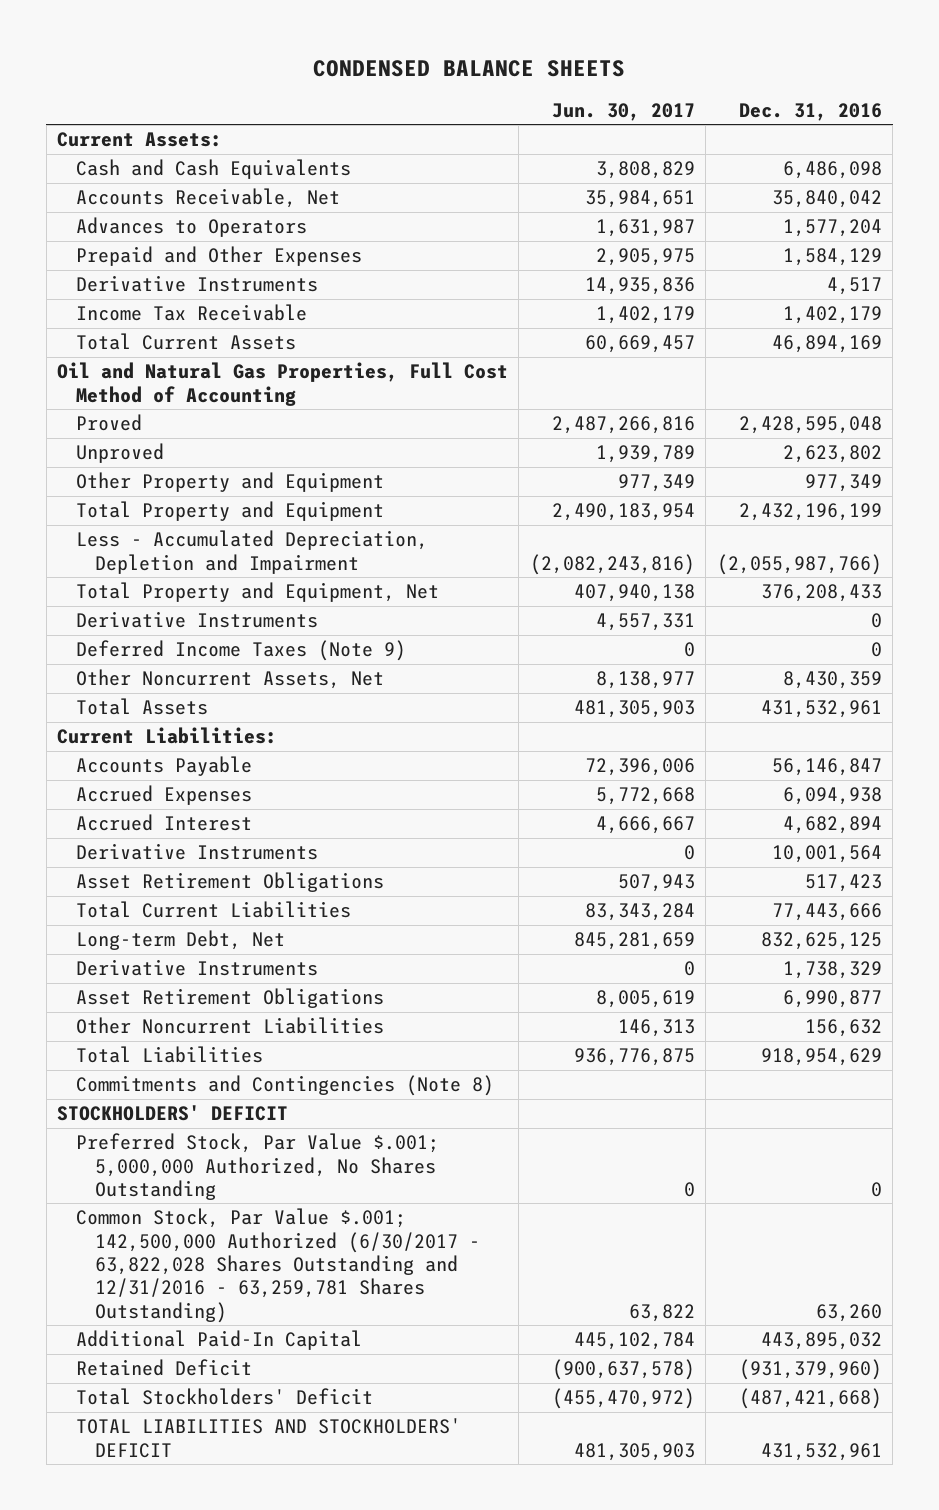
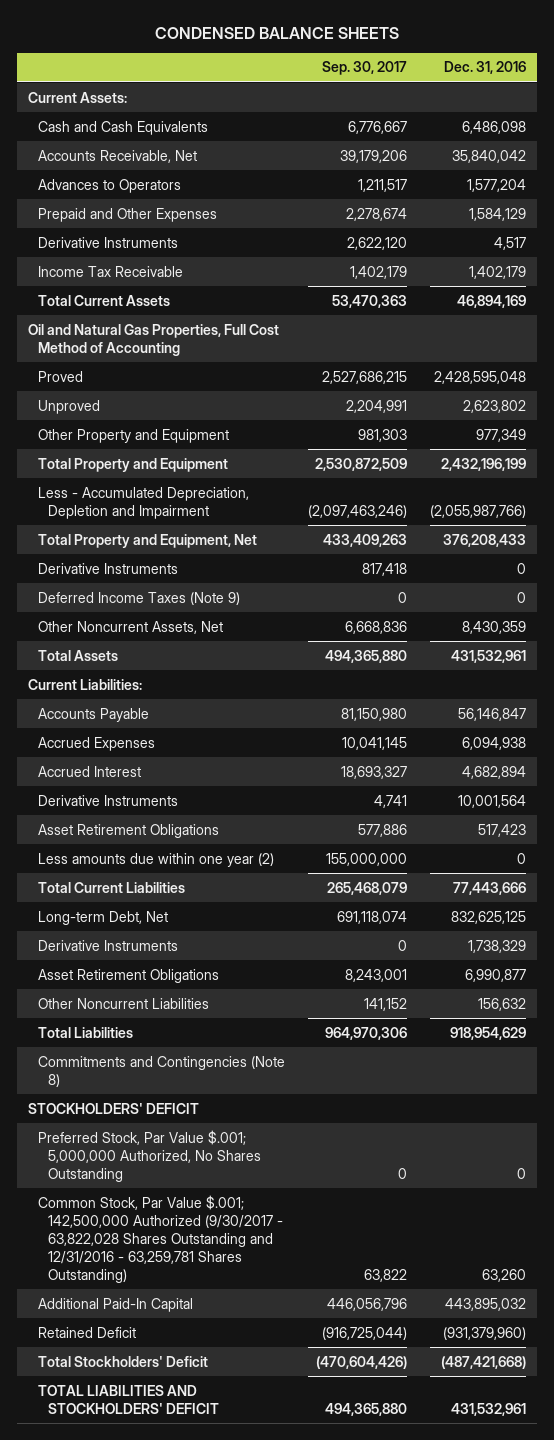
- | Jun. 30, 2017 | Dec. 31, 2016
+ | Sep. 30, 2017 | Dec. 31, 2016
+ Less amounts due within one year (2) | 155,000,000 | 0
- Common Stock, Par Value $.001; 142,500,000 Authorized (6/30/2017 - 63,822,028 Shares Outstanding and 12/31/2016 - 63,259,781 Shares Outstanding) | 63,822 | 63,260
+ Common Stock, Par Value $.001; 142,500,000 Authorized (9/30/2017 - 63,822,028 Shares Outstanding and 12/31/2016 - 63,259,781 Shares Outstanding) | 63,822 | 63,260

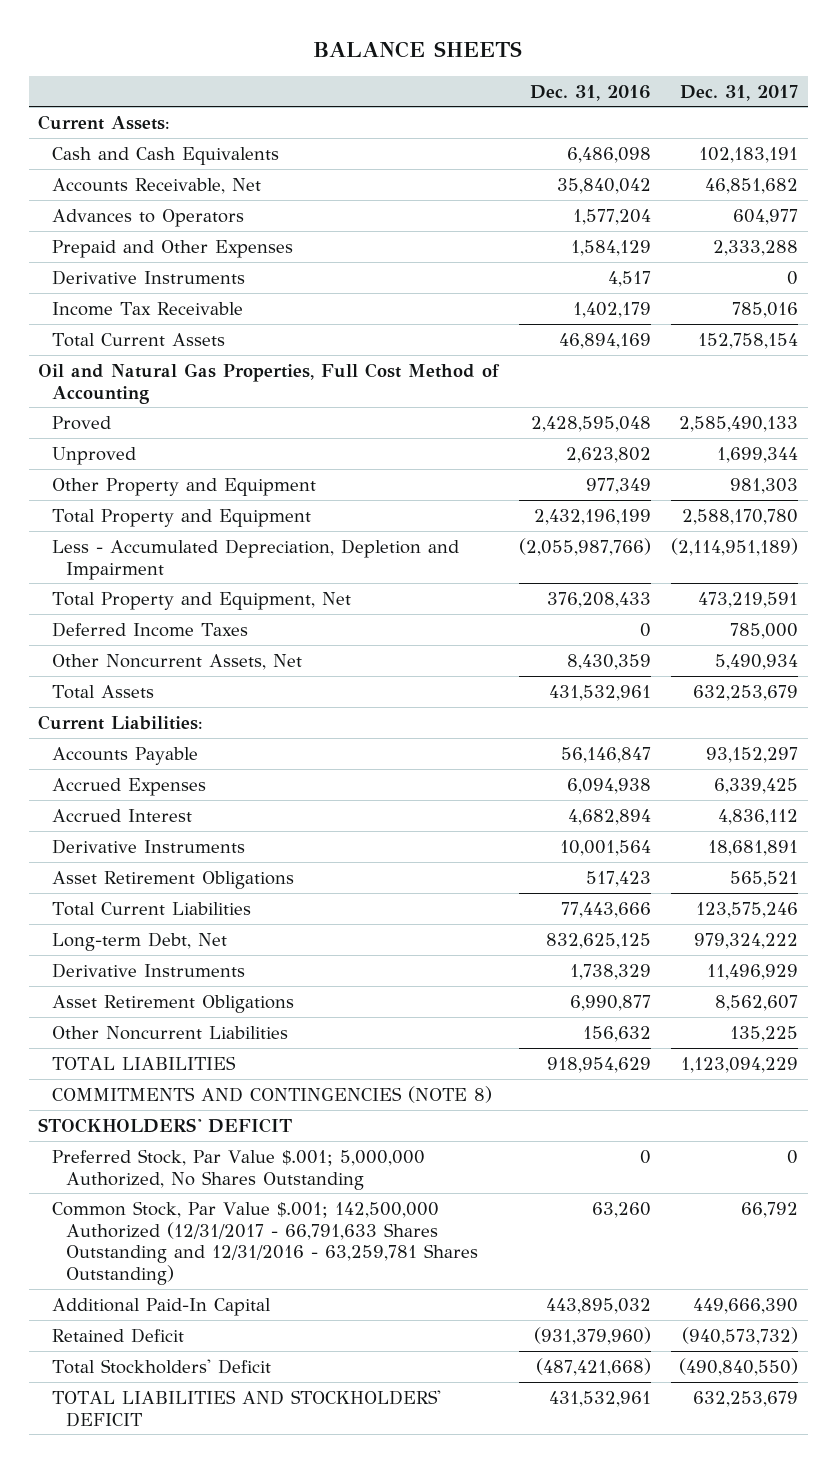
- CONDENSED BALANCE SHEETS
+ BALANCE SHEETS
- | Sep. 30, 2017 | Dec. 31, 2016
+ | Dec. 31, 2016 | Dec. 31, 2017
- Derivative Instruments | 817,418 | 0
- Deferred Income Taxes (Note 9) | 0 | 0
+ Deferred Income Taxes | 0 | 785,000
- Less amounts due within one year (2) | 155,000,000 | 0
- Total Liabilities | 964,970,306 | 918,954,629
- Commitments and Contingencies (Note 8)
+ TOTAL LIABILITIES | 918,954,629 | 1,123,094,229
+ COMMITMENTS AND CONTINGENCIES (NOTE 8)
- Common Stock, Par Value $.001; 142,500,000 Authorized (9/30/2017 - 63,822,028 Shares Outstanding and 12/31/2016 - 63,259,781 Shares Outstanding) | 63,822 | 63,260
+ Common Stock, Par Value $.001; 142,500,000 Authorized (12/31/2017 - 66,791,633 Shares Outstanding and 12/31/2016 - 63,259,781 Shares Outstanding) | 63,260 | 66,792

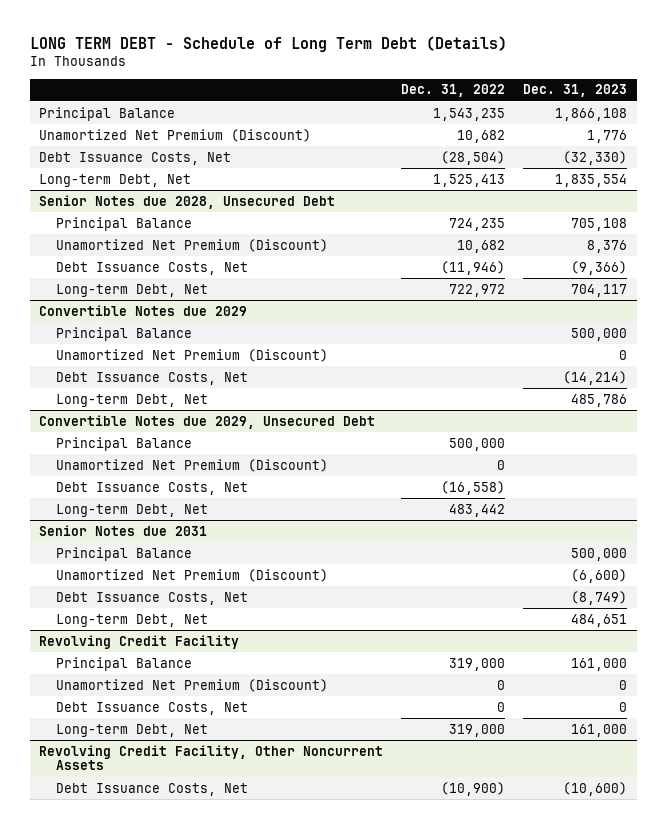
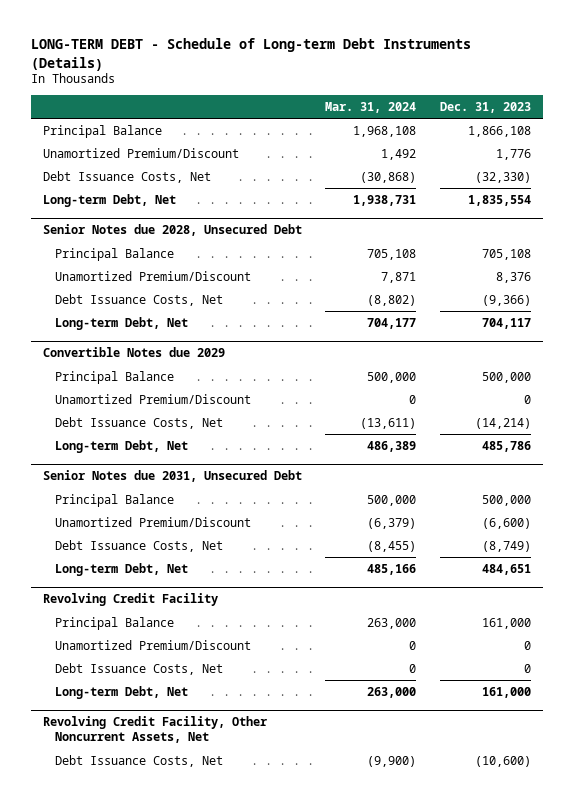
- LONG TERM DEBT - Schedule of Long Term Debt (Details)
+ LONG-TERM DEBT - Schedule of Long-term Debt Instruments (Details)
- | Dec. 31, 2022 | Dec. 31, 2023
+ | Mar. 31, 2024 | Dec. 31, 2023
- Unamortized Net Premium (Discount) | 10,682 | 1,776
+ Unamortized Premium/Discount | 1,492 | 1,776
@ Senior Notes due 2028, Unsecured Debt
- Unamortized Net Premium (Discount) | 10,682 | 8,376
+ Unamortized Premium/Discount | 7,871 | 8,376
@ Convertible Notes due 2029
- Unamortized Net Premium (Discount) | | 0
+ Unamortized Premium/Discount | 0 | 0
- Convertible Notes due 2029, Unsecured Debt
- Principal Balance | 500,000 |
- Unamortized Net Premium (Discount) | 0 |
- Debt Issuance Costs, Net | (16,558) |
- Long-term Debt, Net | 483,442 |
- Senior Notes due 2031
+ Senior Notes due 2031, Unsecured Debt
- Unamortized Net Premium (Discount) | | (6,600)
+ Unamortized Premium/Discount | (6,379) | (6,600)
@ Revolving Credit Facility
- Unamortized Net Premium (Discount) | 0 | 0
+ Unamortized Premium/Discount | 0 | 0
- Revolving Credit Facility, Other Noncurrent Assets
+ Revolving Credit Facility, Other Noncurrent Assets, Net

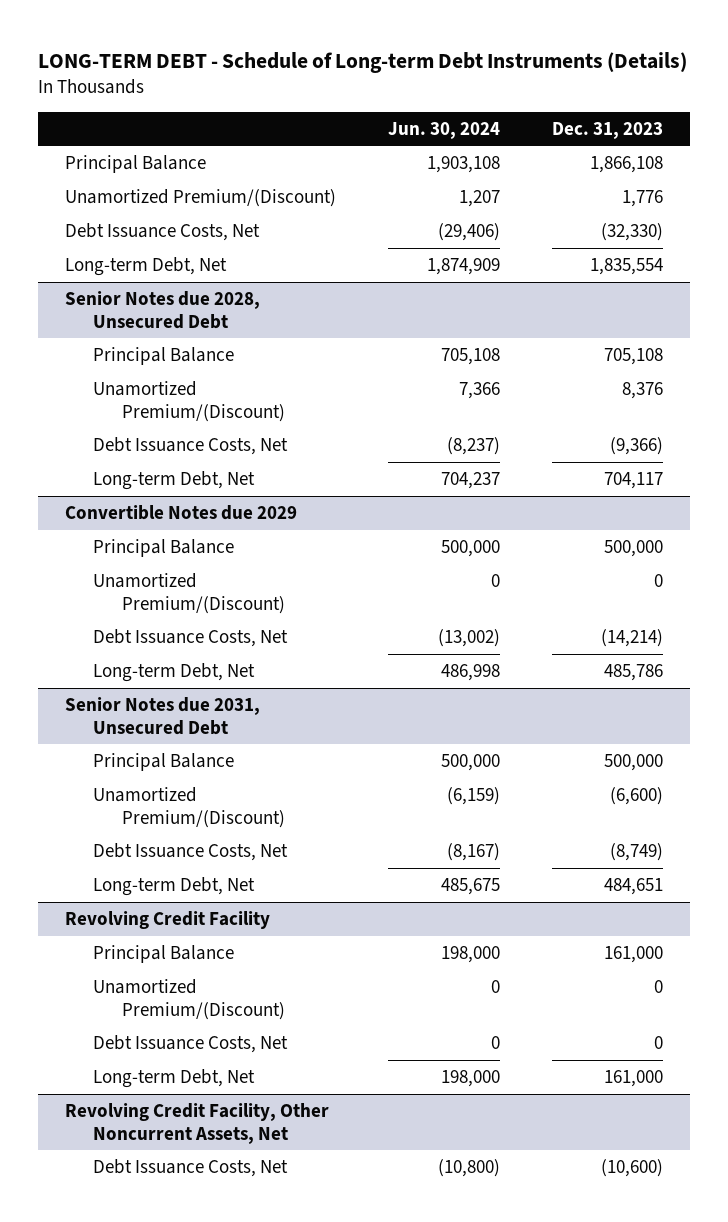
- | Mar. 31, 2024 | Dec. 31, 2023
+ | Jun. 30, 2024 | Dec. 31, 2023
- Unamortized Premium/Discount | 1,492 | 1,776
+ Unamortized Premium/(Discount) | 1,207 | 1,776
@ Senior Notes due 2028, Unsecured Debt
- Unamortized Premium/Discount | 7,871 | 8,376
+ Unamortized Premium/(Discount) | 7,366 | 8,376
@ Convertible Notes due 2029
- Unamortized Premium/Discount | 0 | 0
+ Unamortized Premium/(Discount) | 0 | 0
@ Senior Notes due 2031, Unsecured Debt
- Unamortized Premium/Discount | (6,379) | (6,600)
+ Unamortized Premium/(Discount) | (6,159) | (6,600)
@ Revolving Credit Facility
- Unamortized Premium/Discount | 0 | 0
+ Unamortized Premium/(Discount) | 0 | 0

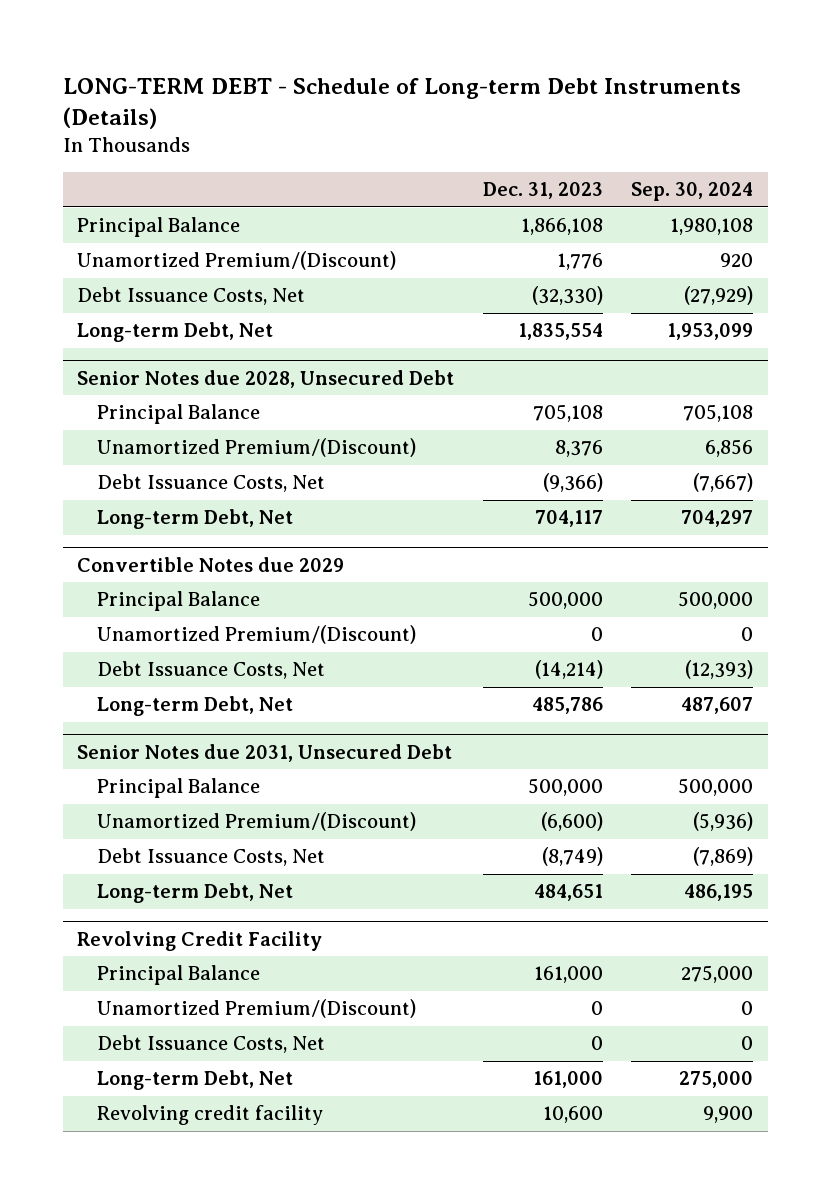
- | Jun. 30, 2024 | Dec. 31, 2023
+ | Dec. 31, 2023 | Sep. 30, 2024
- Revolving Credit Facility, Other Noncurrent Assets, Net
- Debt Issuance Costs, Net | (10,800) | (10,600)
@ Revolving Credit Facility
+ Revolving credit facility | 10,600 | 9,900

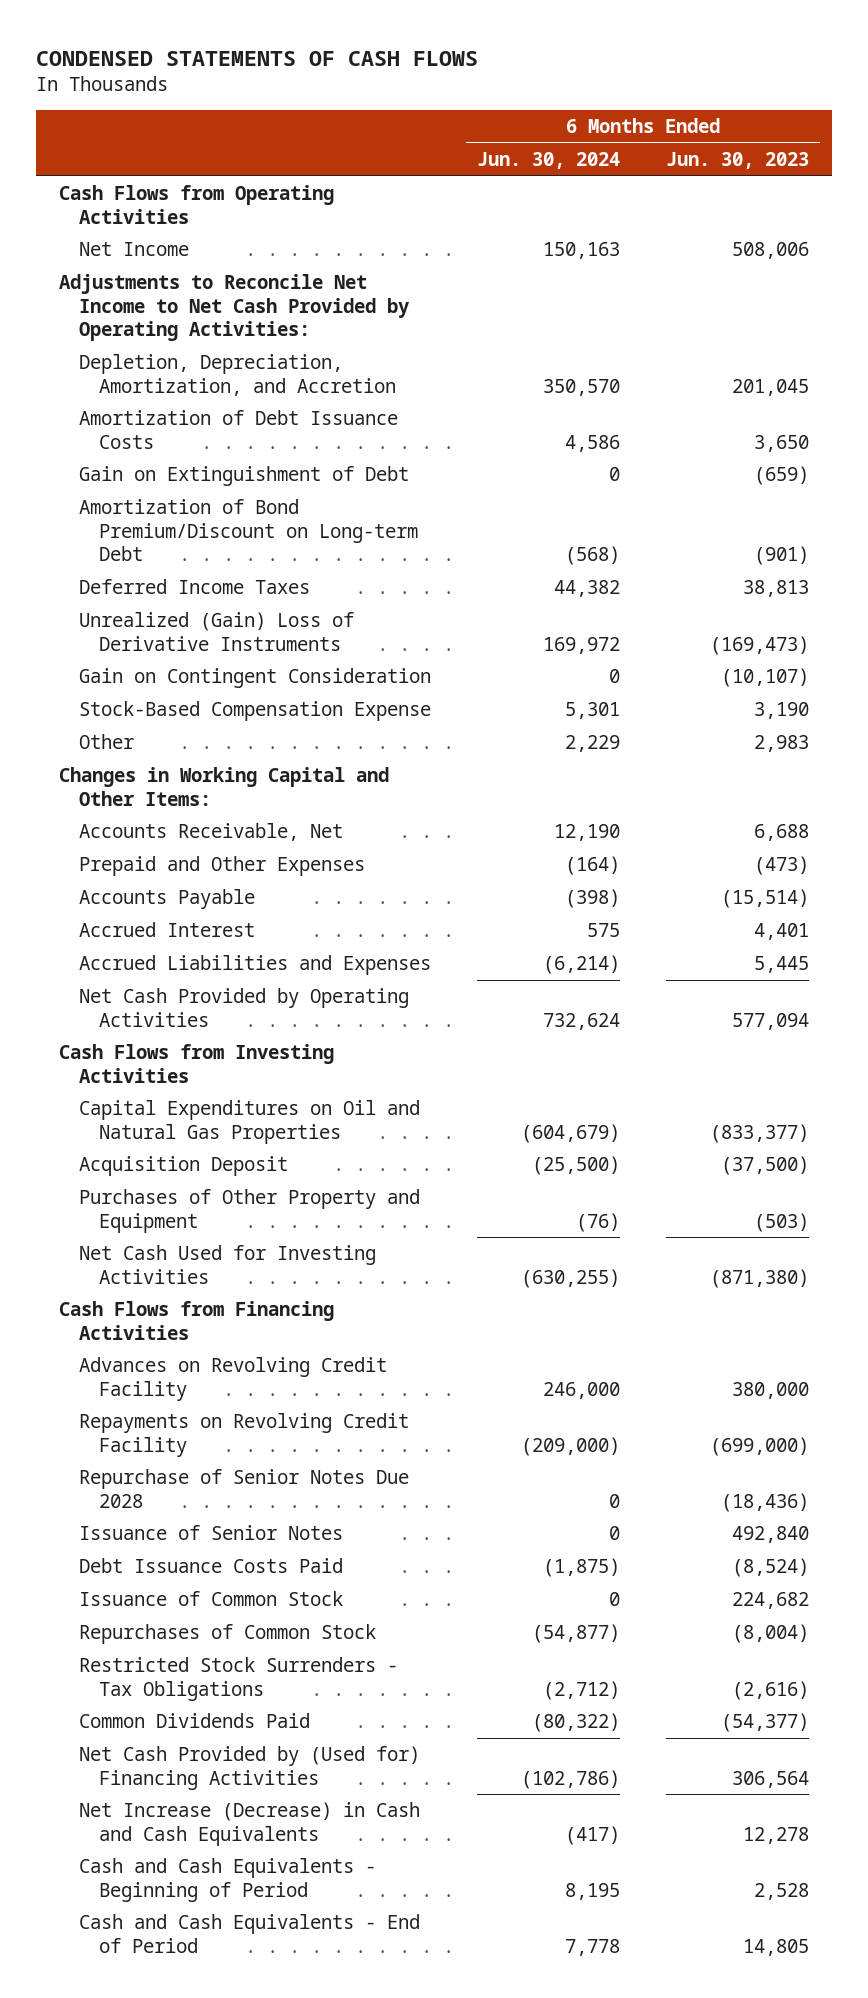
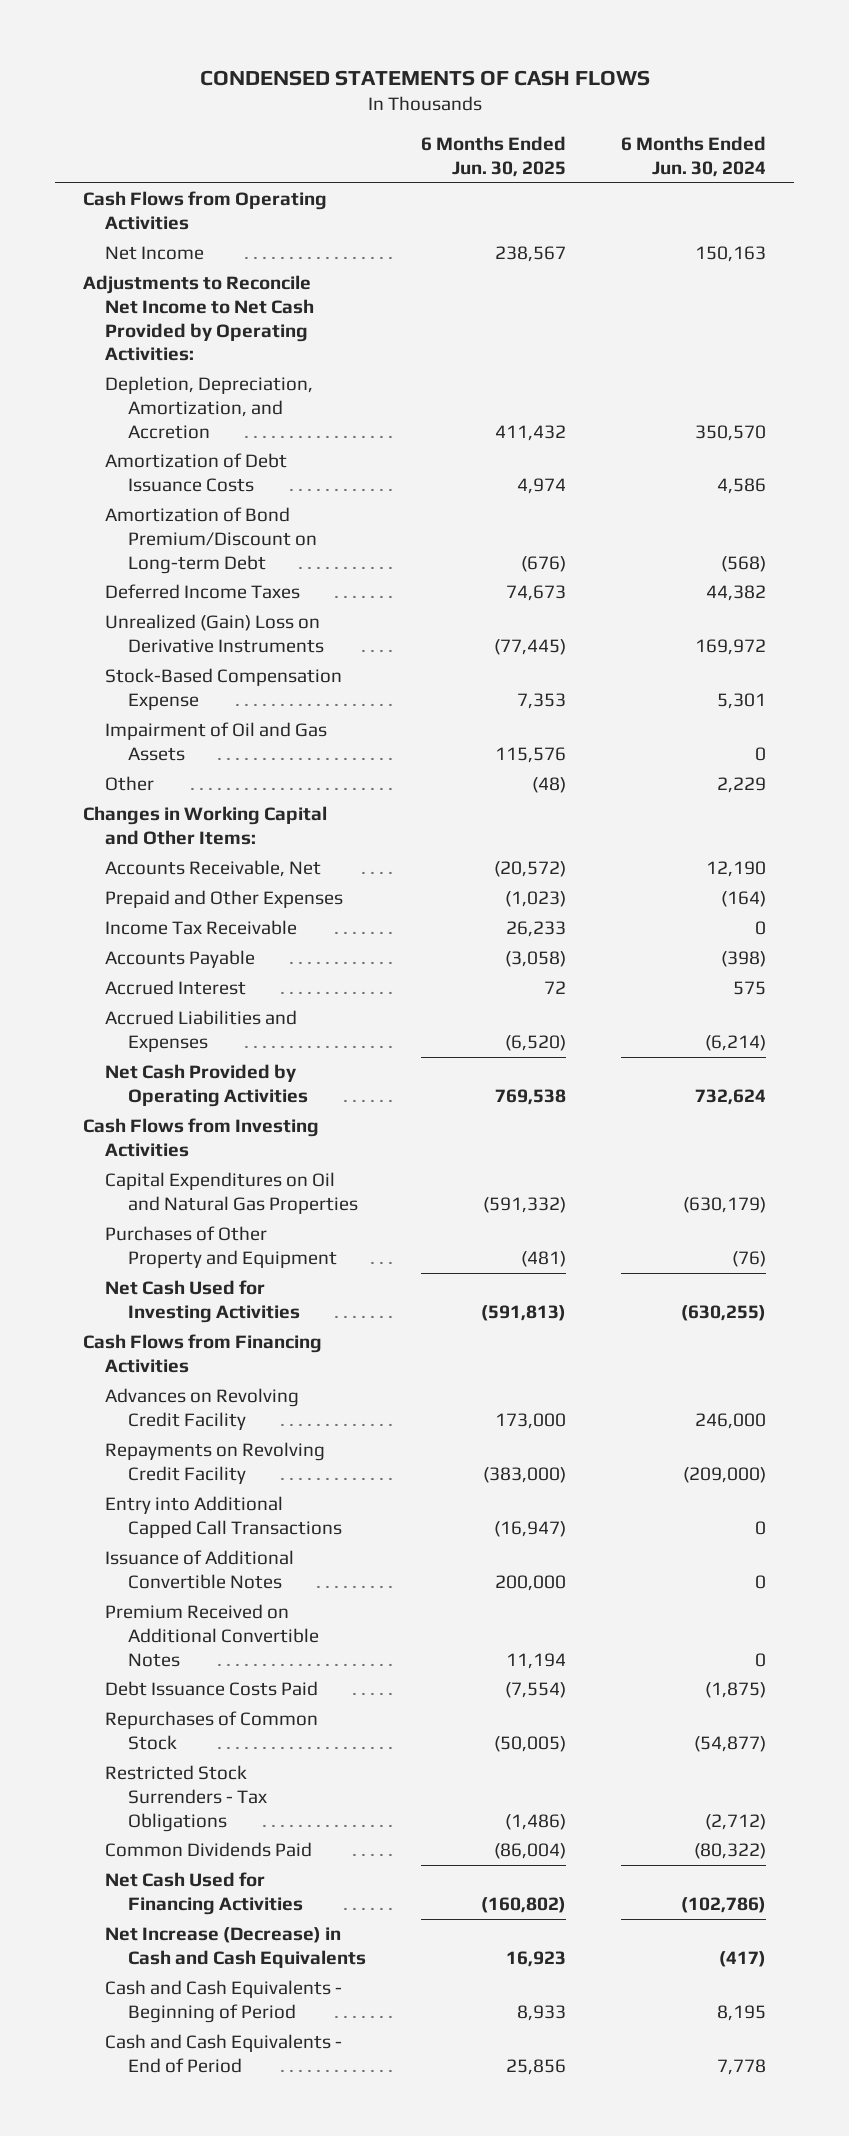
- | 6 Months Ended Jun. 30, 2024 | 6 Months Ended Jun. 30, 2023
+ | 6 Months Ended Jun. 30, 2025 | 6 Months Ended Jun. 30, 2024
- Gain on Extinguishment of Debt | 0 | (659)
- Unrealized (Gain) Loss of Derivative Instruments | 169,972 | (169,473)
- Gain on Contingent Consideration | 0 | (10,107)
+ Unrealized (Gain) Loss on Derivative Instruments | (77,445) | 169,972
+ Impairment of Oil and Gas Assets | 115,576 | 0
+ Income Tax Receivable | 26,233 | 0
- Capital Expenditures on Oil and Natural Gas Properties | (604,679) | (833,377)
- Acquisition Deposit | (25,500) | (37,500)
+ Capital Expenditures on Oil and Natural Gas Properties | (591,332) | (630,179)
- Repurchase of Senior Notes Due 2028 | 0 | (18,436)
- Issuance of Senior Notes | 0 | 492,840
+ Entry into Additional Capped Call Transactions | (16,947) | 0
+ Issuance of Additional Convertible Notes | 200,000 | 0
+ Premium Received on Additional Convertible Notes | 11,194 | 0
- Issuance of Common Stock | 0 | 224,682
- Net Cash Provided by (Used for) Financing Activities | (102,786) | 306,564
+ Net Cash Used for Financing Activities | (160,802) | (102,786)

